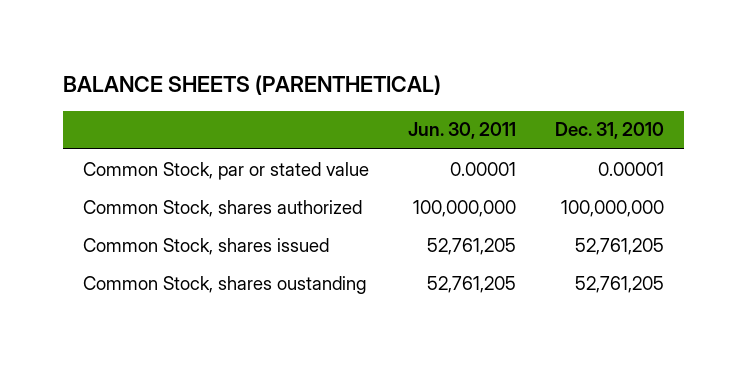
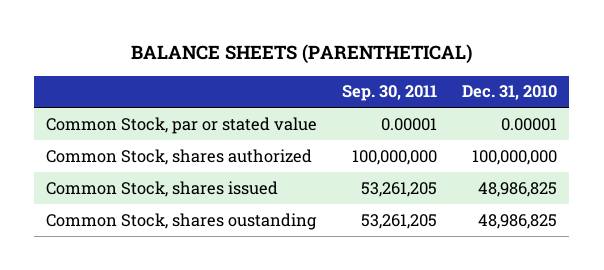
- | Jun. 30, 2011 | Dec. 31, 2010
+ | Sep. 30, 2011 | Dec. 31, 2010
- Common Stock, shares issued | 52,761,205 | 52,761,205
- Common Stock, shares oustanding | 52,761,205 | 52,761,205
+ Common Stock, shares issued | 53,261,205 | 48,986,825
+ Common Stock, shares oustanding | 53,261,205 | 48,986,825

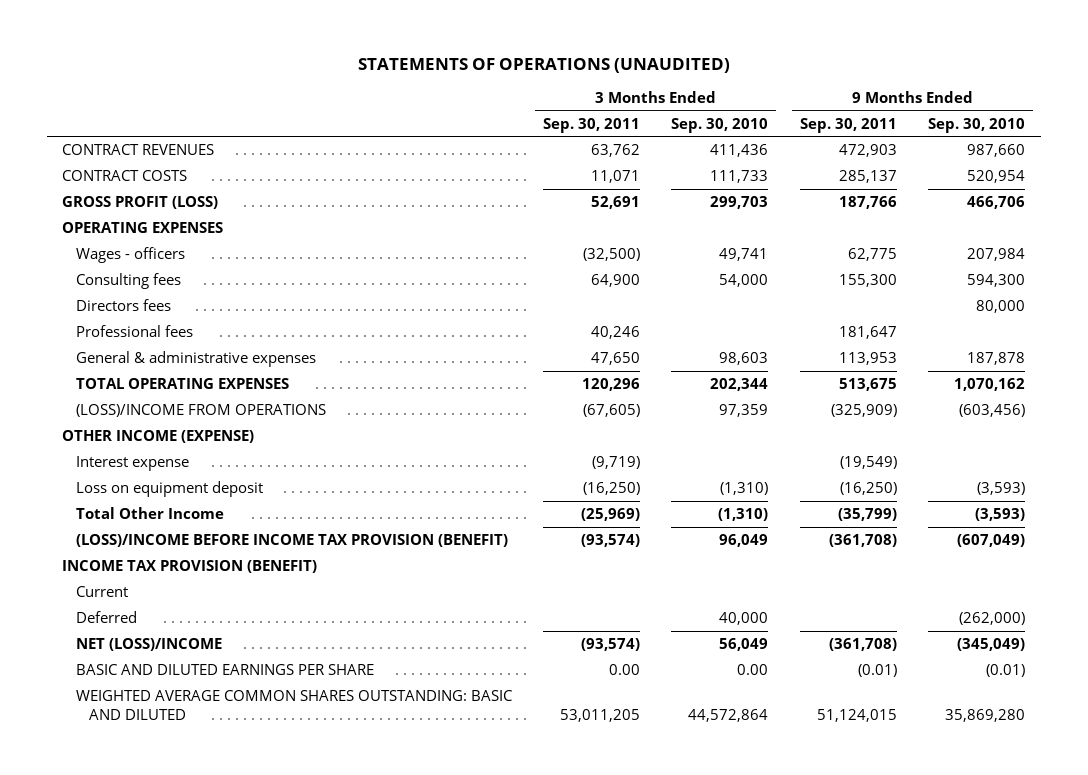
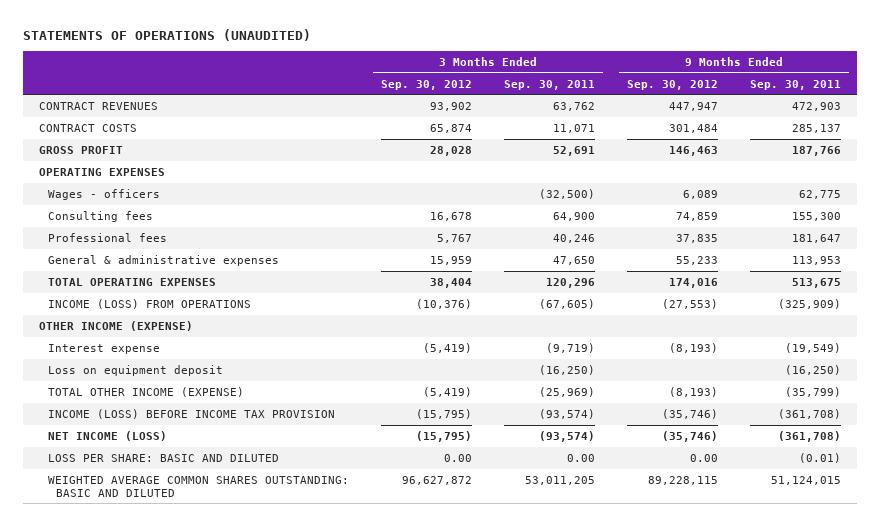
- | 3 Months Ended Sep. 30, 2011 | 3 Months Ended Sep. 30, 2010 | 9 Months Ended Sep. 30, 2011 | 9 Months Ended Sep. 30, 2010
+ | 3 Months Ended Sep. 30, 2012 | 3 Months Ended Sep. 30, 2011 | 9 Months Ended Sep. 30, 2012 | 9 Months Ended Sep. 30, 2011
- GROSS PROFIT (LOSS) | 52,691 | 299,703 | 187,766 | 466,706
+ GROSS PROFIT | 28,028 | 52,691 | 146,463 | 187,766
- Directors fees | | | | 80,000
- (LOSS)/INCOME FROM OPERATIONS | (67,605) | 97,359 | (325,909) | (603,456)
+ INCOME (LOSS) FROM OPERATIONS | (10,376) | (67,605) | (27,553) | (325,909)
- Total Other Income | (25,969) | (1,310) | (35,799) | (3,593)
- (LOSS)/INCOME BEFORE INCOME TAX PROVISION (BENEFIT) | (93,574) | 96,049 | (361,708) | (607,049)
- INCOME TAX PROVISION (BENEFIT)
- Current
- Deferred | | 40,000 | | (262,000)
- NET (LOSS)/INCOME | (93,574) | 56,049 | (361,708) | (345,049)
- BASIC AND DILUTED EARNINGS PER SHARE | 0.00 | 0.00 | (0.01) | (0.01)
+ TOTAL OTHER INCOME (EXPENSE) | (5,419) | (25,969) | (8,193) | (35,799)
+ INCOME (LOSS) BEFORE INCOME TAX PROVISION | (15,795) | (93,574) | (35,746) | (361,708)
+ NET INCOME (LOSS) | (15,795) | (93,574) | (35,746) | (361,708)
+ LOSS PER SHARE: BASIC AND DILUTED | 0.00 | 0.00 | 0.00 | (0.01)

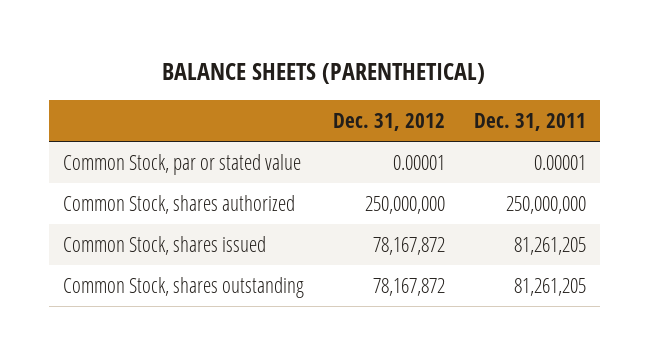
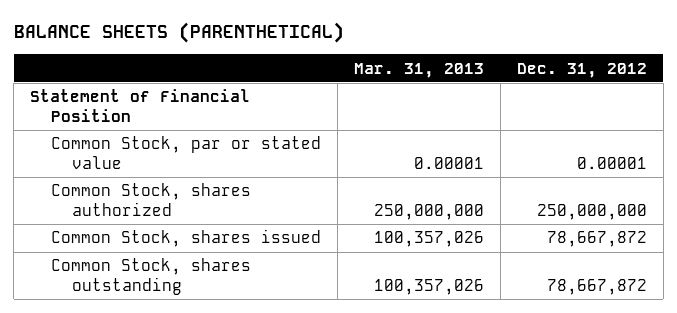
- | Dec. 31, 2012 | Dec. 31, 2011
+ | Mar. 31, 2013 | Dec. 31, 2012
+ Statement of Financial Position
- Common Stock, shares issued | 78,167,872 | 81,261,205
- Common Stock, shares outstanding | 78,167,872 | 81,261,205
+ Common Stock, shares issued | 100,357,026 | 78,667,872
+ Common Stock, shares outstanding | 100,357,026 | 78,667,872

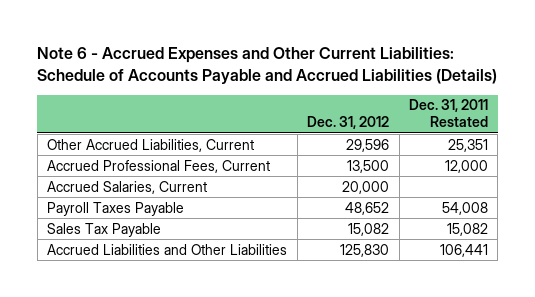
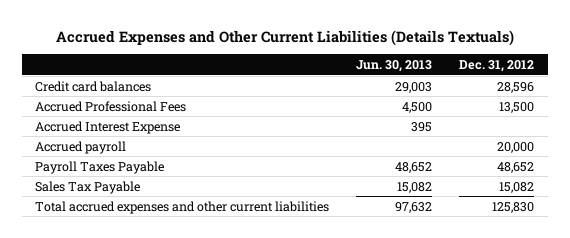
- Note 6 - Accrued Expenses and Other Current Liabilities: Schedule of Accounts Payable and Accrued Liabilities (Details)
+ Accrued Expenses and Other Current Liabilities (Details Textuals)
- | Dec. 31, 2012 | Dec. 31, 2011 Restated
+ | Jun. 30, 2013 | Dec. 31, 2012
- Other Accrued Liabilities, Current | 29,596 | 25,351
- Accrued Professional Fees, Current | 13,500 | 12,000
- Accrued Salaries, Current | 20,000 |
+ Credit card balances | 29,003 | 28,596
+ Accrued Professional Fees | 4,500 | 13,500
+ Accrued Interest Expense | 395 |
+ Accrued payroll | | 20,000
- Accrued Liabilities and Other Liabilities | 125,830 | 106,441
+ Total accrued expenses and other current liabilities | 97,632 | 125,830

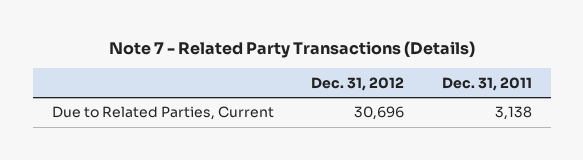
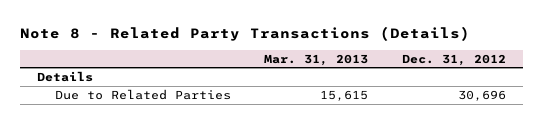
- Note 7 - Related Party Transactions (Details)
+ Note 8 - Related Party Transactions (Details)
- | Dec. 31, 2012 | Dec. 31, 2011
+ | Mar. 31, 2013 | Dec. 31, 2012
- Due to Related Parties, Current | 30,696 | 3,138
+ Details
+ Due to Related Parties | 15,615 | 30,696

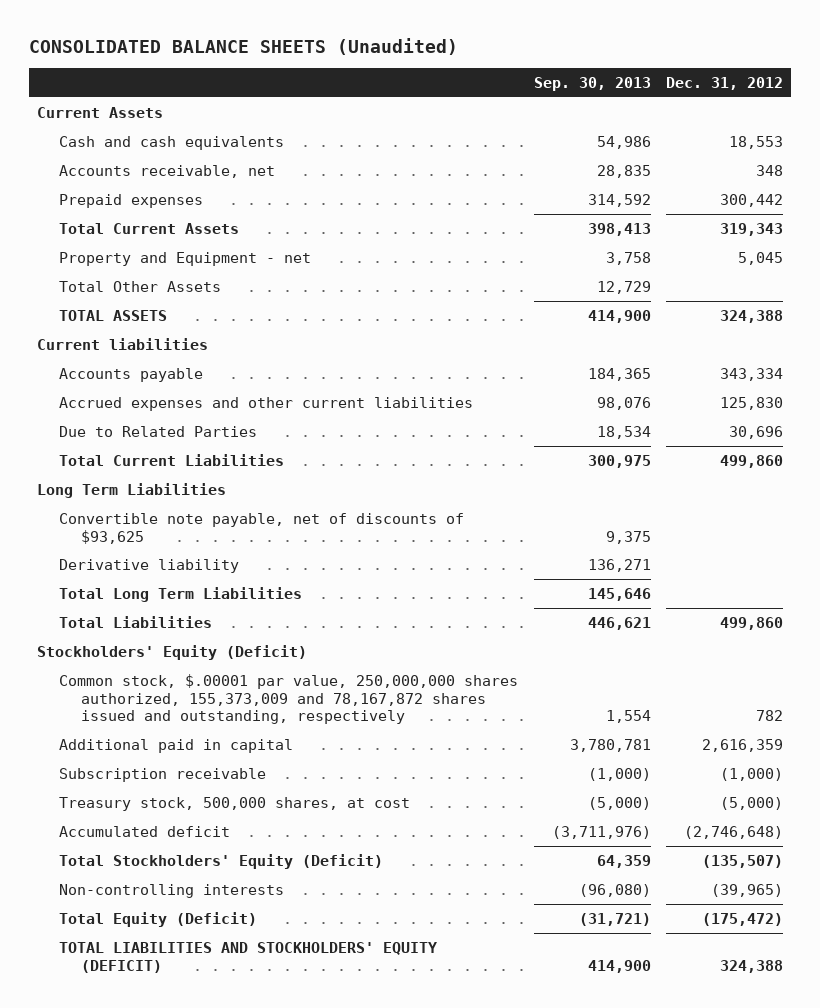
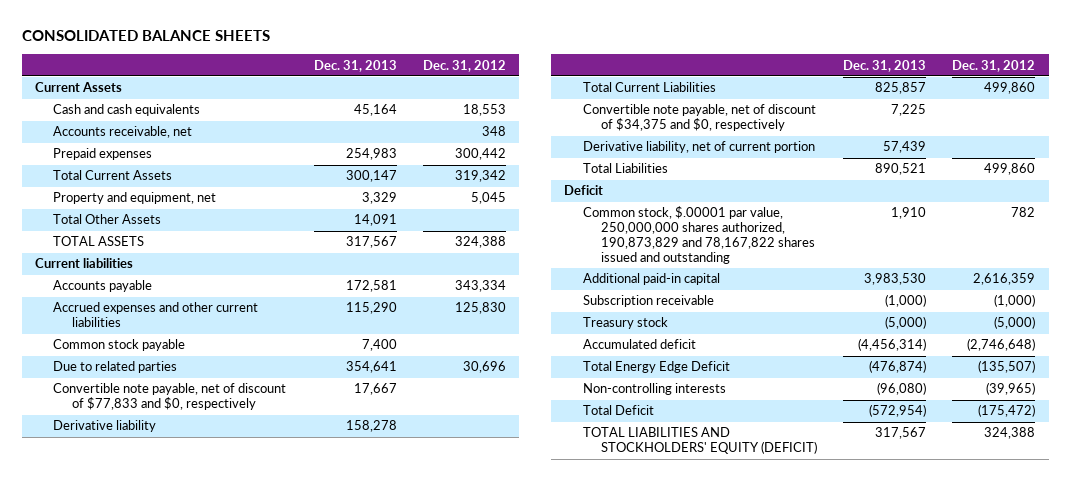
- CONSOLIDATED BALANCE SHEETS (Unaudited)
+ CONSOLIDATED BALANCE SHEETS
- | Sep. 30, 2013 | Dec. 31, 2012
+ | Dec. 31, 2013 | Dec. 31, 2012
- Total Current Assets | 398,413 | 319,343
- Property and Equipment - net | 3,758 | 5,045
+ Total Current Assets | 300,147 | 319,342
+ Property and equipment, net | 3,329 | 5,045
- Due to Related Parties | 18,534 | 30,696
- Long Term Liabilities
- Convertible note payable, net of discounts of $93,625 | 9,375 |
+ Common stock payable | 7,400 |
+ Due to related parties | 354,641 | 30,696
+ Convertible note payable, net of discount of $77,833 and $0, respectively | 17,667 |
- Total Long Term Liabilities | 145,646 |
moved down: Total Current Liabilities | 825,857 | 499,860
+ Convertible note payable, net of discount of $34,375 and $0, respectively | 7,225 |
+ Derivative liability, net of current portion | 57,439 |
- Stockholders' Equity (Deficit)
- Common stock, $.00001 par value, 250,000,000 shares authorized, 155,373,009 and 78,167,872 shares issued and outstanding, respectively | 1,554 | 782
- Additional paid in capital | 3,780,781 | 2,616,359
+ Deficit
+ Common stock, $.00001 par value, 250,000,000 shares authorized, 190,873,829 and 78,167,822 shares issued and outstanding | 1,910 | 782
+ Additional paid-in capital | 3,983,530 | 2,616,359
- Treasury stock, 500,000 shares, at cost | (5,000) | (5,000)
+ Treasury stock | (5,000) | (5,000)
- Total Stockholders' Equity (Deficit) | 64,359 | (135,507)
+ Total Energy Edge Deficit | (476,874) | (135,507)
- Total Equity (Deficit) | (31,721) | (175,472)
+ Total Deficit | (572,954) | (175,472)

